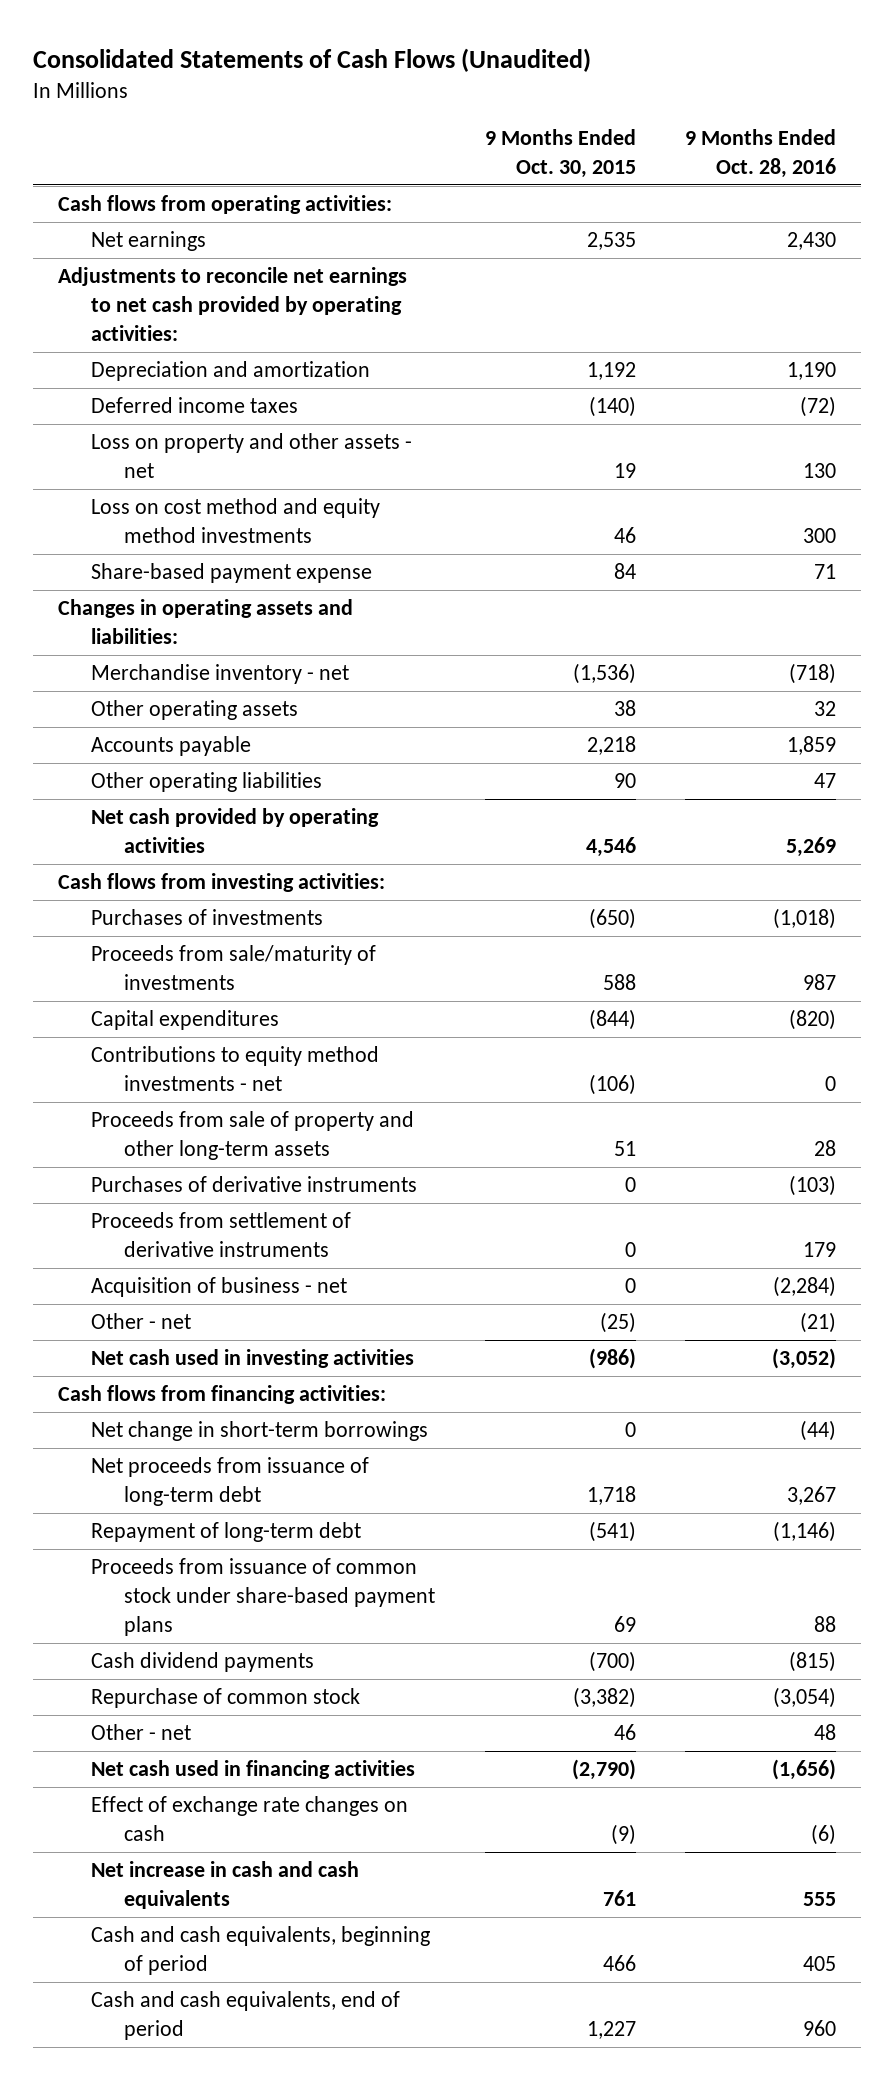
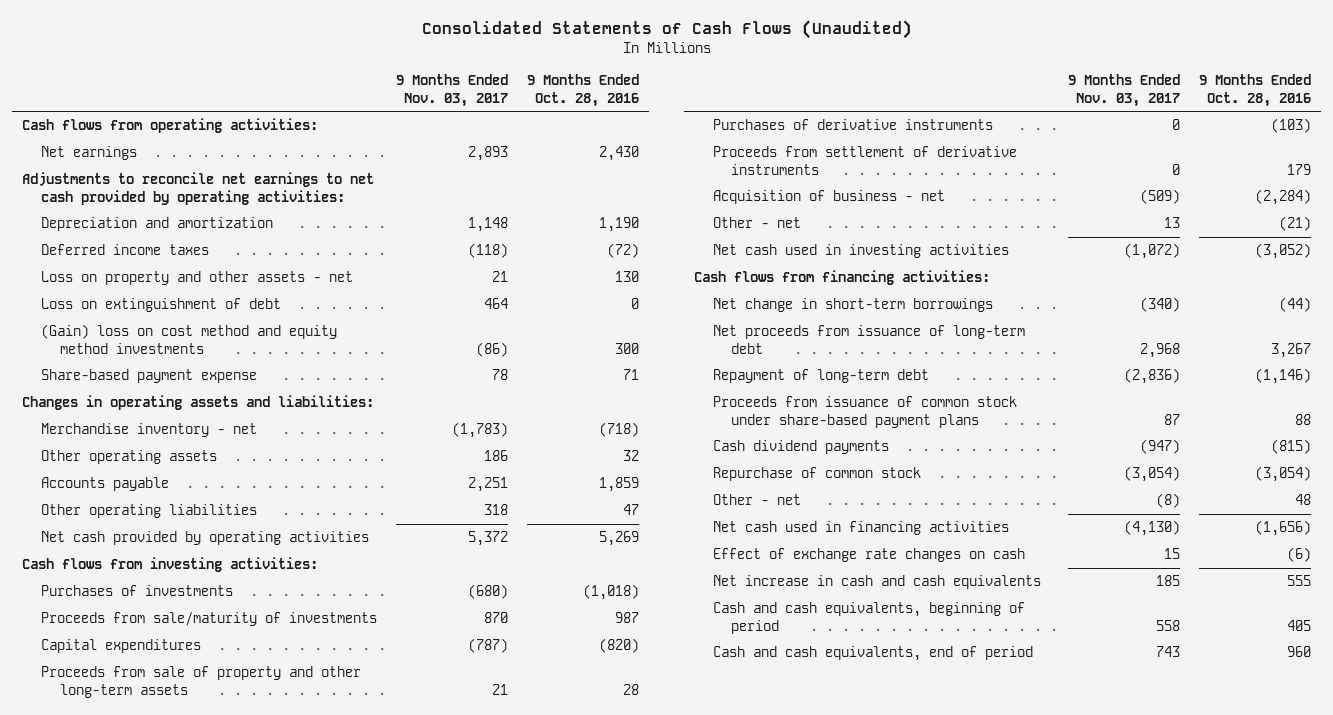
- | 9 Months Ended Oct. 30, 2015 | 9 Months Ended Oct. 28, 2016
+ | 9 Months Ended Nov. 03, 2017 | 9 Months Ended Oct. 28, 2016
- Loss on cost method and equity method investments | 46 | 300
+ Loss on extinguishment of debt | 464 | 0
+ (Gain) loss on cost method and equity method investments | (86) | 300
- Contributions to equity method investments - net | (106) | 0

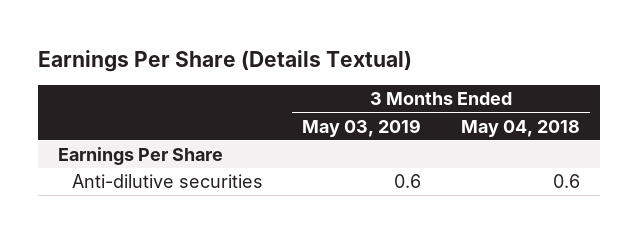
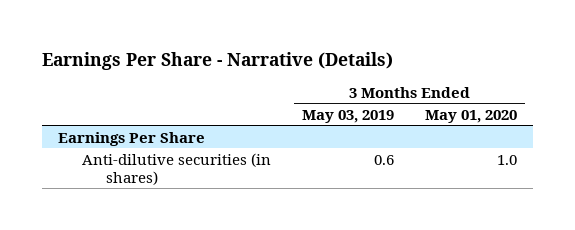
- Earnings Per Share (Details Textual)
+ Earnings Per Share - Narrative (Details)
- | 3 Months Ended May 03, 2019 | 3 Months Ended May 04, 2018
+ | 3 Months Ended May 03, 2019 | 3 Months Ended May 01, 2020
- Anti-dilutive securities | 0.6 | 0.6
+ Anti-dilutive securities (in shares) | 0.6 | 1.0

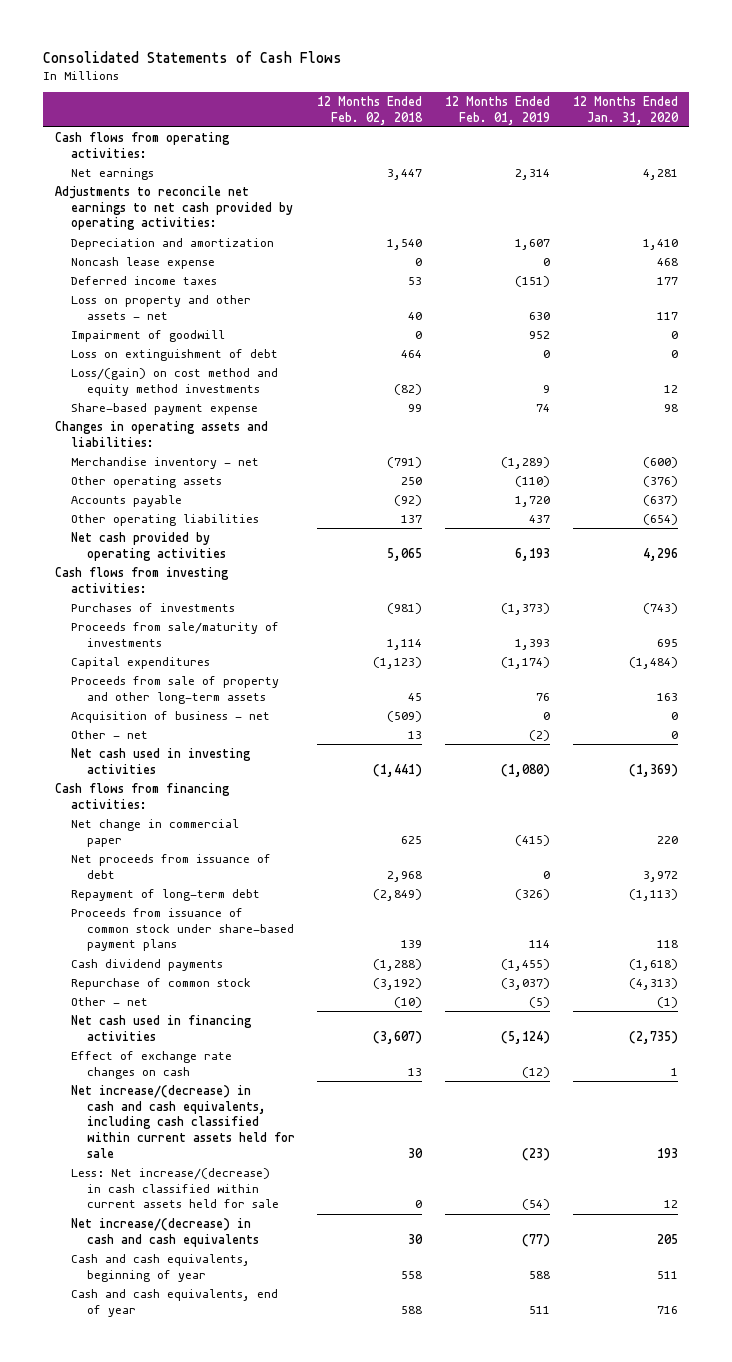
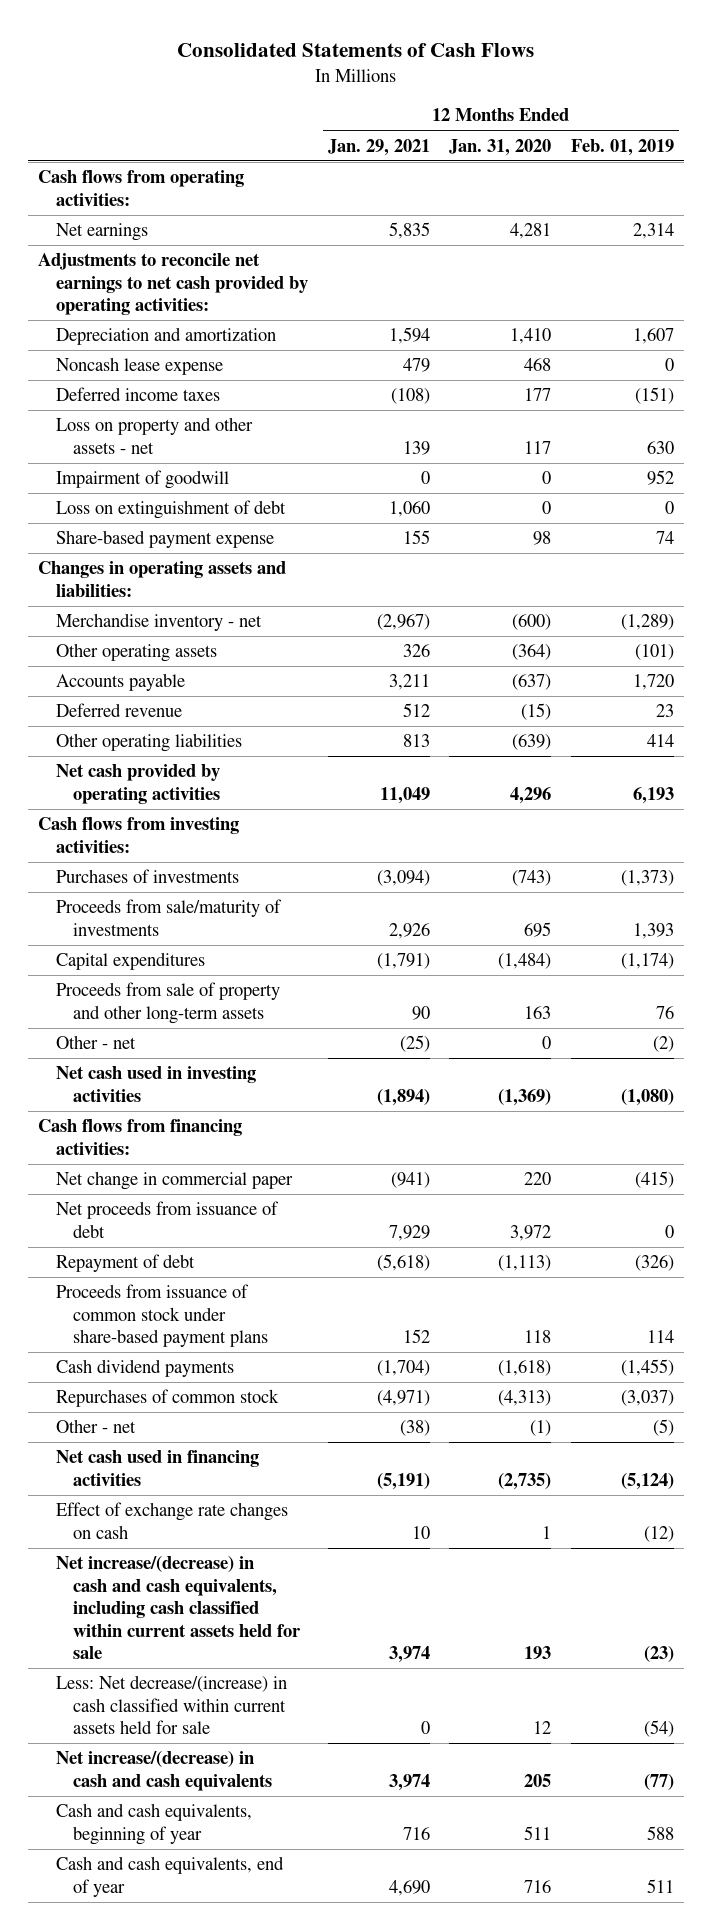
- | 12 Months Ended Feb. 02, 2018 | 12 Months Ended Feb. 01, 2019 | 12 Months Ended Jan. 31, 2020
+ | 12 Months Ended Jan. 29, 2021 | 12 Months Ended Jan. 31, 2020 | 12 Months Ended Feb. 01, 2019
- Loss/(gain) on cost method and equity method investments | (82) | 9 | 12
- Other operating assets | 250 | (110) | (376)
+ Other operating assets | 326 | (364) | (101)
- Other operating liabilities | 137 | 437 | (654)
+ Deferred revenue | 512 | (15) | 23
+ Other operating liabilities | 813 | (639) | 414
- Acquisition of business - net | (509) | 0 | 0
- Repayment of long-term debt | (2,849) | (326) | (1,113)
+ Repayment of debt | (5,618) | (1,113) | (326)
- Repurchase of common stock | (3,192) | (3,037) | (4,313)
+ Repurchases of common stock | (4,971) | (4,313) | (3,037)
- Less: Net increase/(decrease) in cash classified within current assets held for sale | 0 | (54) | 12
+ Less: Net decrease/(increase) in cash classified within current assets held for sale | 0 | 12 | (54)

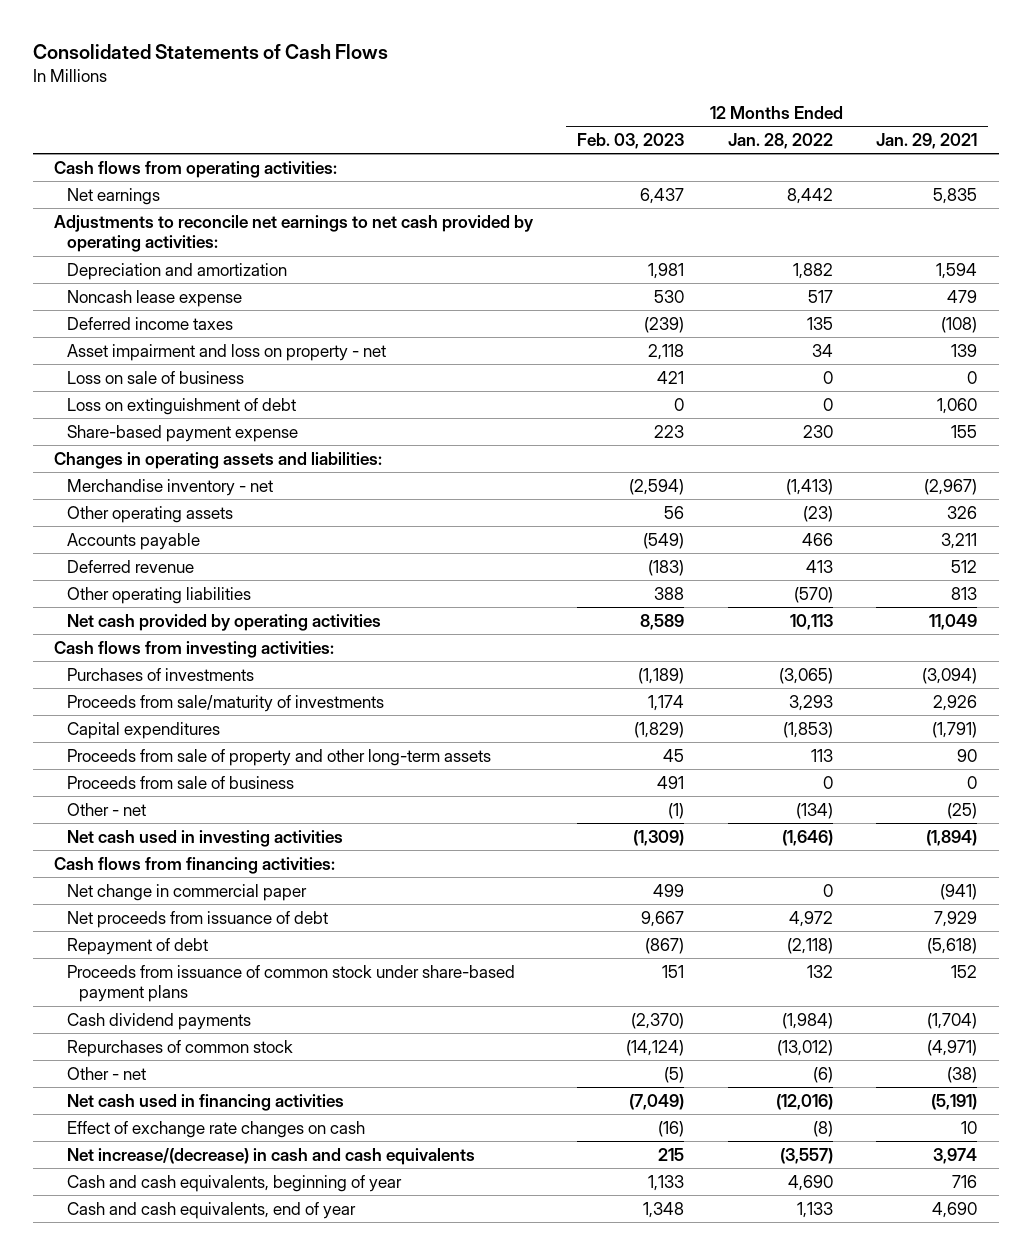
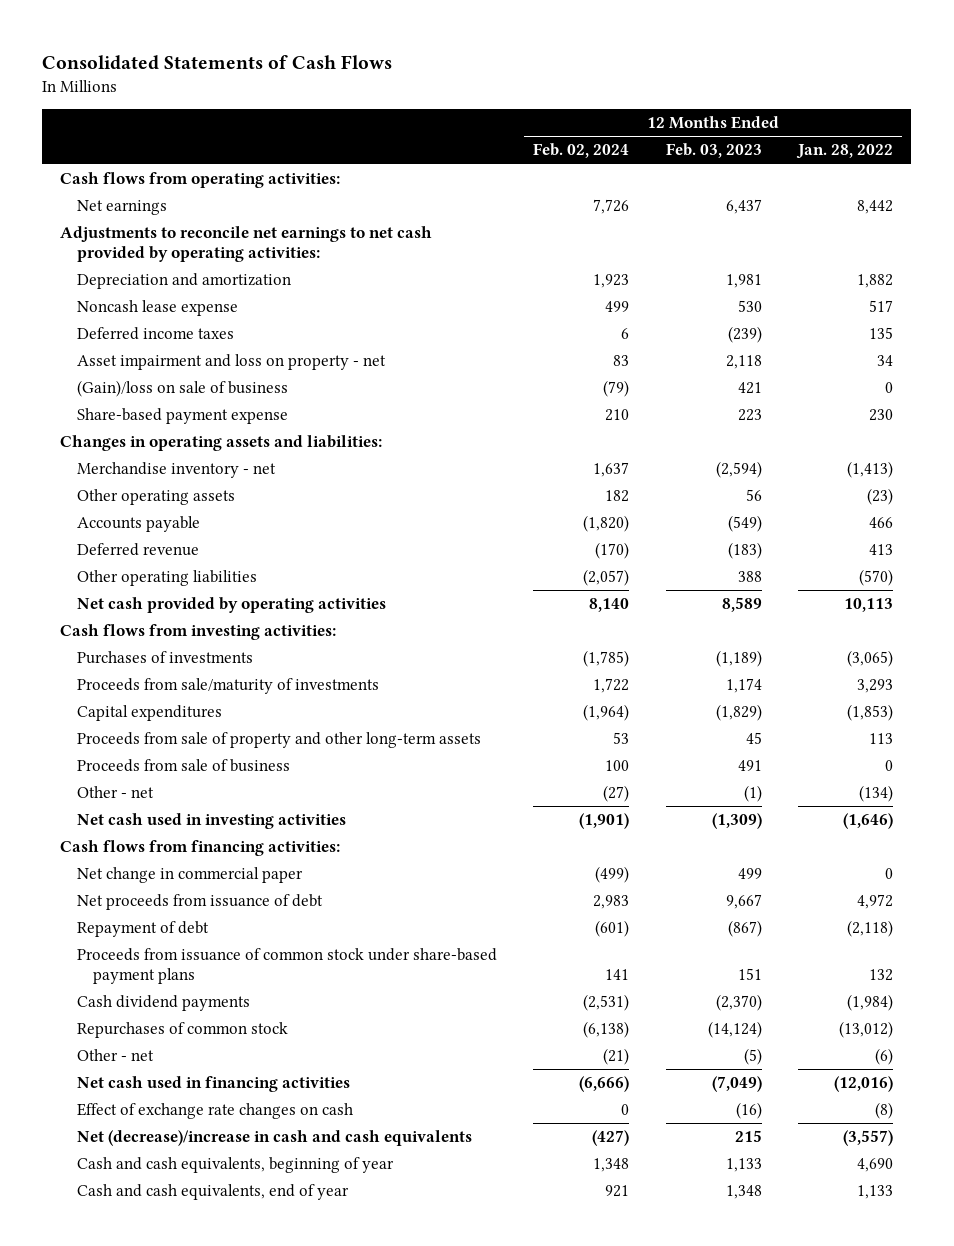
- | 12 Months Ended Feb. 03, 2023 | 12 Months Ended Jan. 28, 2022 | 12 Months Ended Jan. 29, 2021
+ | 12 Months Ended Feb. 02, 2024 | 12 Months Ended Feb. 03, 2023 | 12 Months Ended Jan. 28, 2022
- Loss on sale of business | 421 | 0 | 0
- Loss on extinguishment of debt | 0 | 0 | 1,060
+ (Gain)/loss on sale of business | (79) | 421 | 0
- Net increase/(decrease) in cash and cash equivalents | 215 | (3,557) | 3,974
+ Net (decrease)/increase in cash and cash equivalents | (427) | 215 | (3,557)

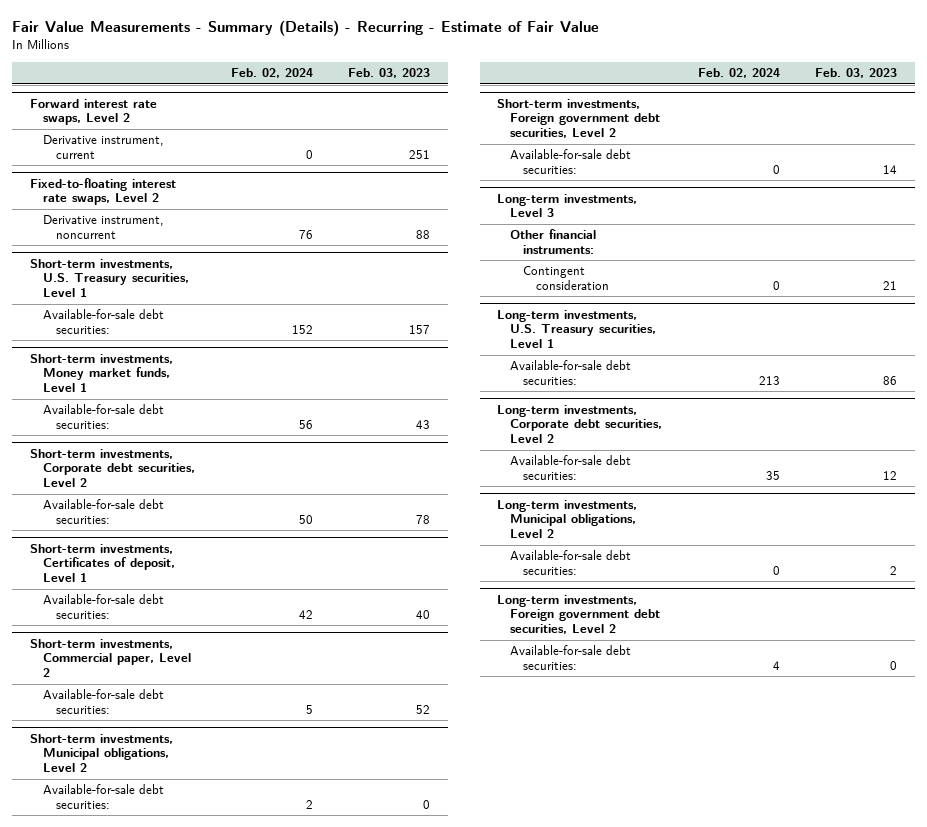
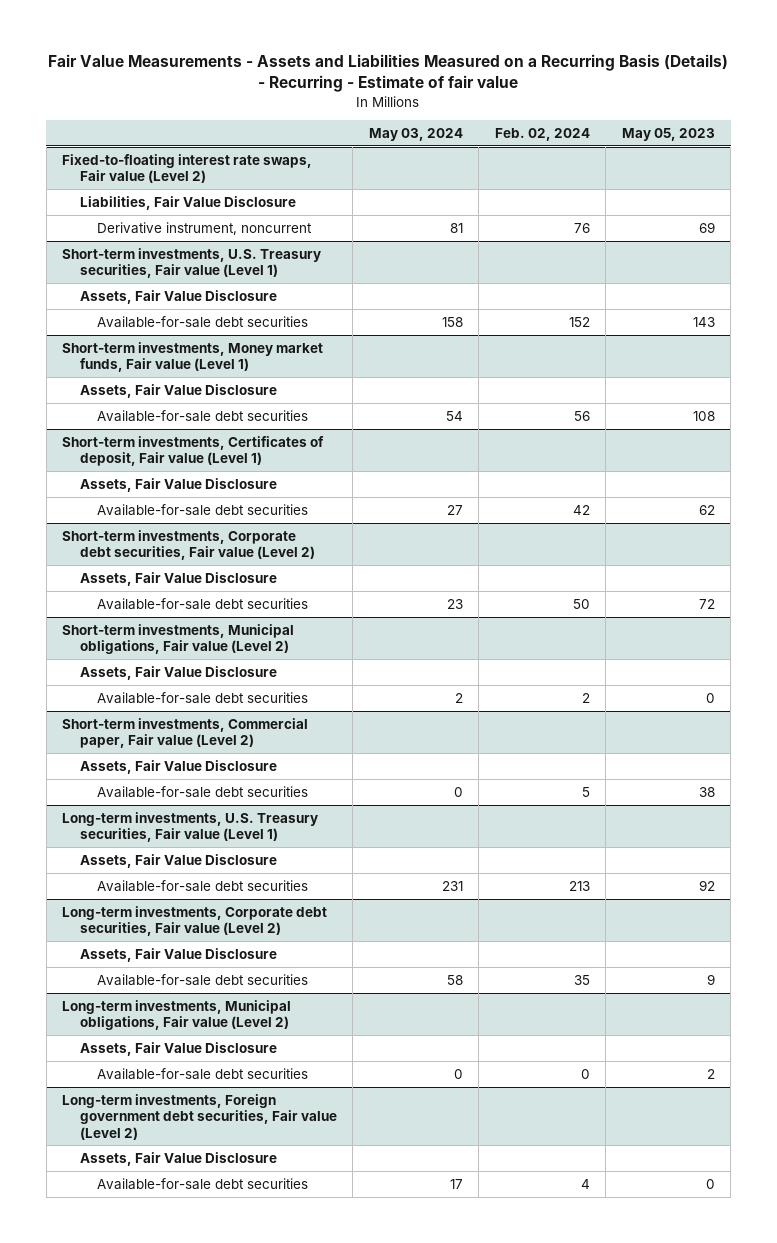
- Fair Value Measurements - Summary (Details) - Recurring - Estimate of Fair Value
+ Fair Value Measurements - Assets and Liabilities Measured on a Recurring Basis (Details) - Recurring - Estimate of fair value
- | Feb. 02, 2024 | Feb. 03, 2023
+ | May 03, 2024 | Feb. 02, 2024 | May 05, 2023
- Forward interest rate swaps, Level 2
- Derivative instrument, current | 0 | 251
- Fixed-to-floating interest rate swaps, Level 2
+ Fixed-to-floating interest rate swaps, Fair value (Level 2)
+ Liabilities, Fair Value Disclosure
- Short-term investments, U.S. Treasury securities, Level 1
- Available-for-sale debt securities: | 152 | 157
- Short-term investments, Money market funds, Level 1
- Available-for-sale debt securities: | 56 | 43
- Short-term investments, Corporate debt securities, Level 2
- Available-for-sale debt securities: | 50 | 78
- Short-term investments, Certificates of deposit, Level 1
- Available-for-sale debt securities: | 42 | 40
- Short-term investments, Commercial paper, Level 2
- Available-for-sale debt securities: | 5 | 52
- Short-term investments, Municipal obligations, Level 2
- Available-for-sale debt securities: | 2 | 0
- Short-term investments, Foreign government debt securities, Level 2
- Available-for-sale debt securities: | 0 | 14
- Long-term investments, Level 3
- Other financial instruments:
- Contingent consideration | 0 | 21
- Long-term investments, U.S. Treasury securities, Level 1
- Available-for-sale debt securities: | 213 | 86
- Long-term investments, Corporate debt securities, Level 2
- Available-for-sale debt securities: | 35 | 12
- Long-term investments, Municipal obligations, Level 2
- Available-for-sale debt securities: | 0 | 2
- Long-term investments, Foreign government debt securities, Level 2
- Available-for-sale debt securities: | 4 | 0
+ Short-term investments, U.S. Treasury securities, Fair value (Level 1)
+ Assets, Fair Value Disclosure
+ Available-for-sale debt securities | 158 | 152 | 143
+ Short-term investments, Money market funds, Fair value (Level 1)
+ Assets, Fair Value Disclosure
+ Available-for-sale debt securities | 54 | 56 | 108
+ Short-term investments, Certificates of deposit, Fair value (Level 1)
+ Assets, Fair Value Disclosure
+ Available-for-sale debt securities | 27 | 42 | 62
+ Short-term investments, Corporate debt securities, Fair value (Level 2)
+ Assets, Fair Value Disclosure
+ Available-for-sale debt securities | 23 | 50 | 72
+ Short-term investments, Municipal obligations, Fair value (Level 2)
+ Assets, Fair Value Disclosure
+ Available-for-sale debt securities | 2 | 2 | 0
+ Short-term investments, Commercial paper, Fair value (Level 2)
+ Assets, Fair Value Disclosure
+ Available-for-sale debt securities | 0 | 5 | 38
+ Long-term investments, U.S. Treasury securities, Fair value (Level 1)
+ Assets, Fair Value Disclosure
+ Available-for-sale debt securities | 231 | 213 | 92
+ Long-term investments, Corporate debt securities, Fair value (Level 2)
+ Assets, Fair Value Disclosure
+ Available-for-sale debt securities | 58 | 35 | 9
+ Long-term investments, Municipal obligations, Fair value (Level 2)
+ Assets, Fair Value Disclosure
+ Available-for-sale debt securities | 0 | 0 | 2
+ Long-term investments, Foreign government debt securities, Fair value (Level 2)
+ Assets, Fair Value Disclosure
+ Available-for-sale debt securities | 17 | 4 | 0

